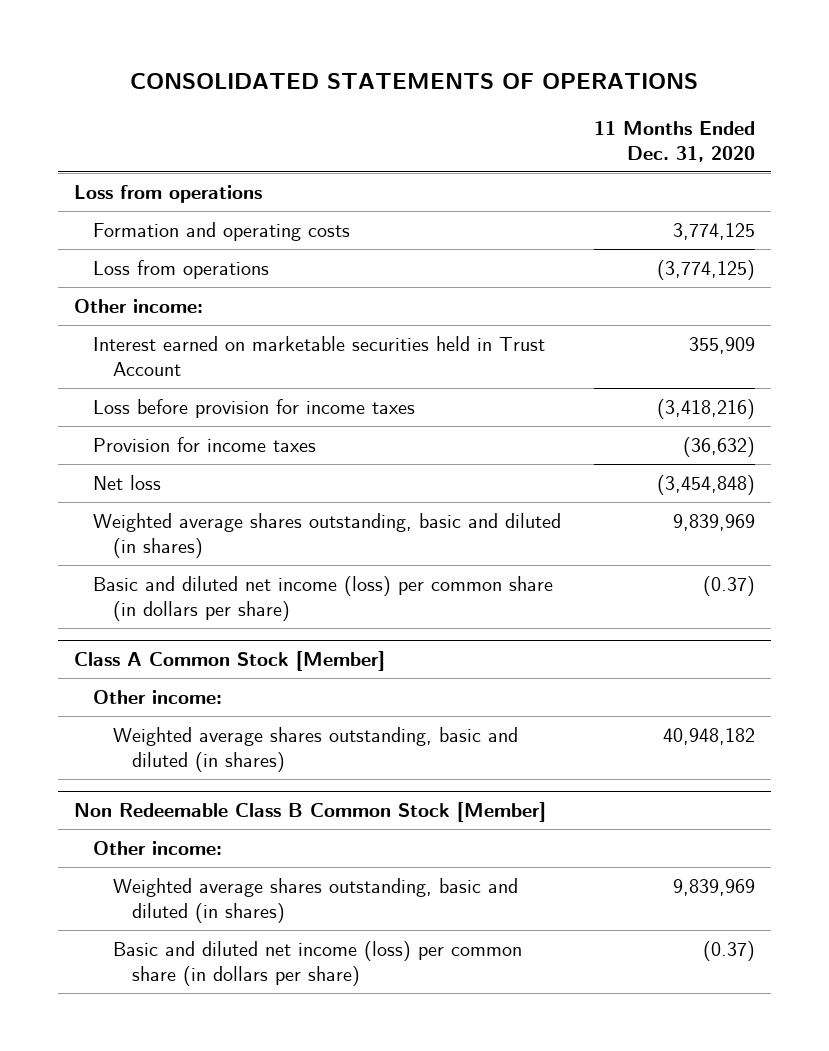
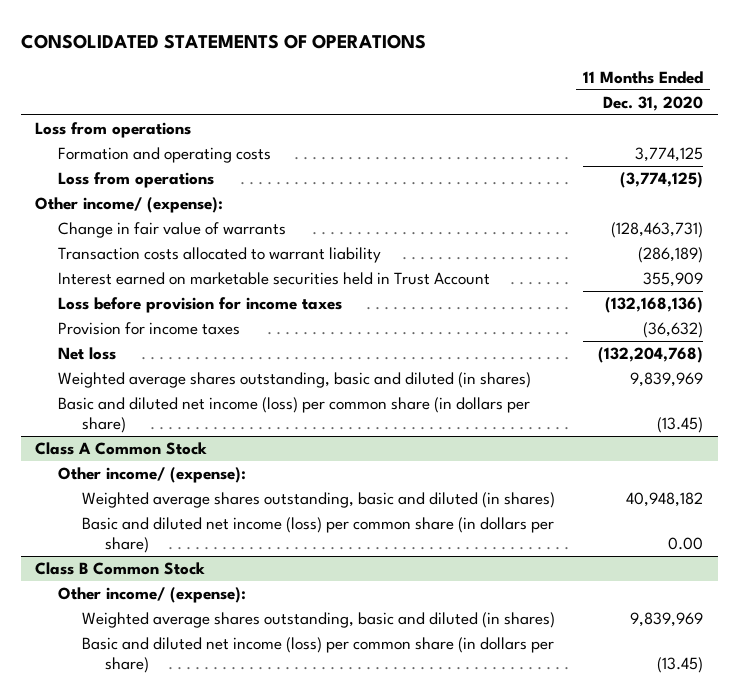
- Other income:
+ Other income/ (expense):
+ Change in fair value of warrants | (128,463,731)
+ Transaction costs allocated to warrant liability | (286,189)
- Loss before provision for income taxes | (3,418,216)
+ Loss before provision for income taxes | (132,168,136)
- Net loss | (3,454,848)
+ Net loss | (132,204,768)
- Basic and diluted net income (loss) per common share (in dollars per share) | (0.37)
- Class A Common Stock [Member]
- Other income:
+ Basic and diluted net income (loss) per common share (in dollars per share) | (13.45)
+ Class A Common Stock
+ Other income/ (expense):
- Non Redeemable Class B Common Stock [Member]
- Other income:
+ Basic and diluted net income (loss) per common share (in dollars per share) | 0.00
+ Class B Common Stock
+ Other income/ (expense):
- Basic and diluted net income (loss) per common share (in dollars per share) | (0.37)
+ Basic and diluted net income (loss) per common share (in dollars per share) | (13.45)

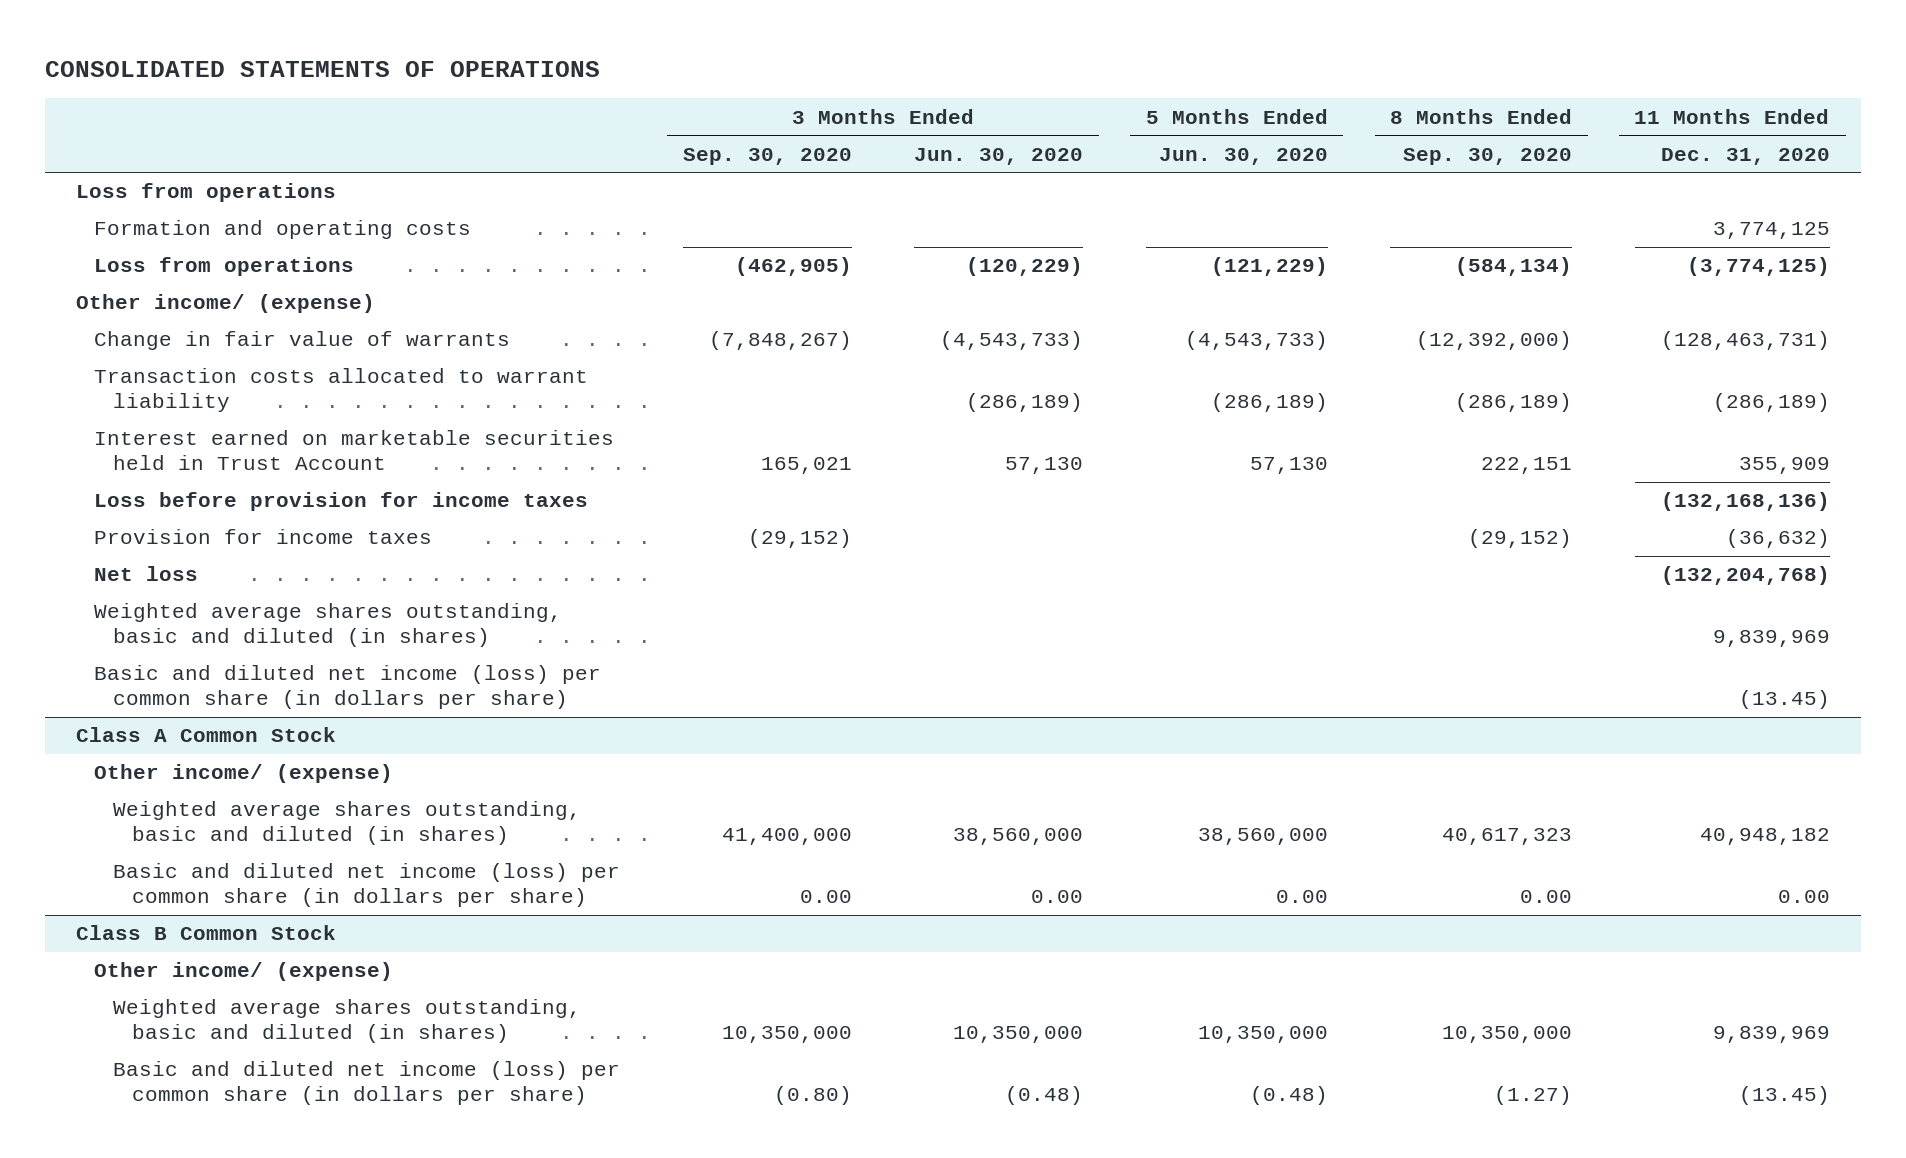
- | 11 Months Ended Dec. 31, 2020
+ | 3 Months Ended Sep. 30, 2020 | 3 Months Ended Jun. 30, 2020 | 5 Months Ended Jun. 30, 2020 | 8 Months Ended Sep. 30, 2020 | 11 Months Ended Dec. 31, 2020
- Other income/ (expense):
+ Other income/ (expense)
@ Class A Common Stock
- Other income/ (expense):
+ Other income/ (expense)
@ Class B Common Stock
- Other income/ (expense):
+ Other income/ (expense)

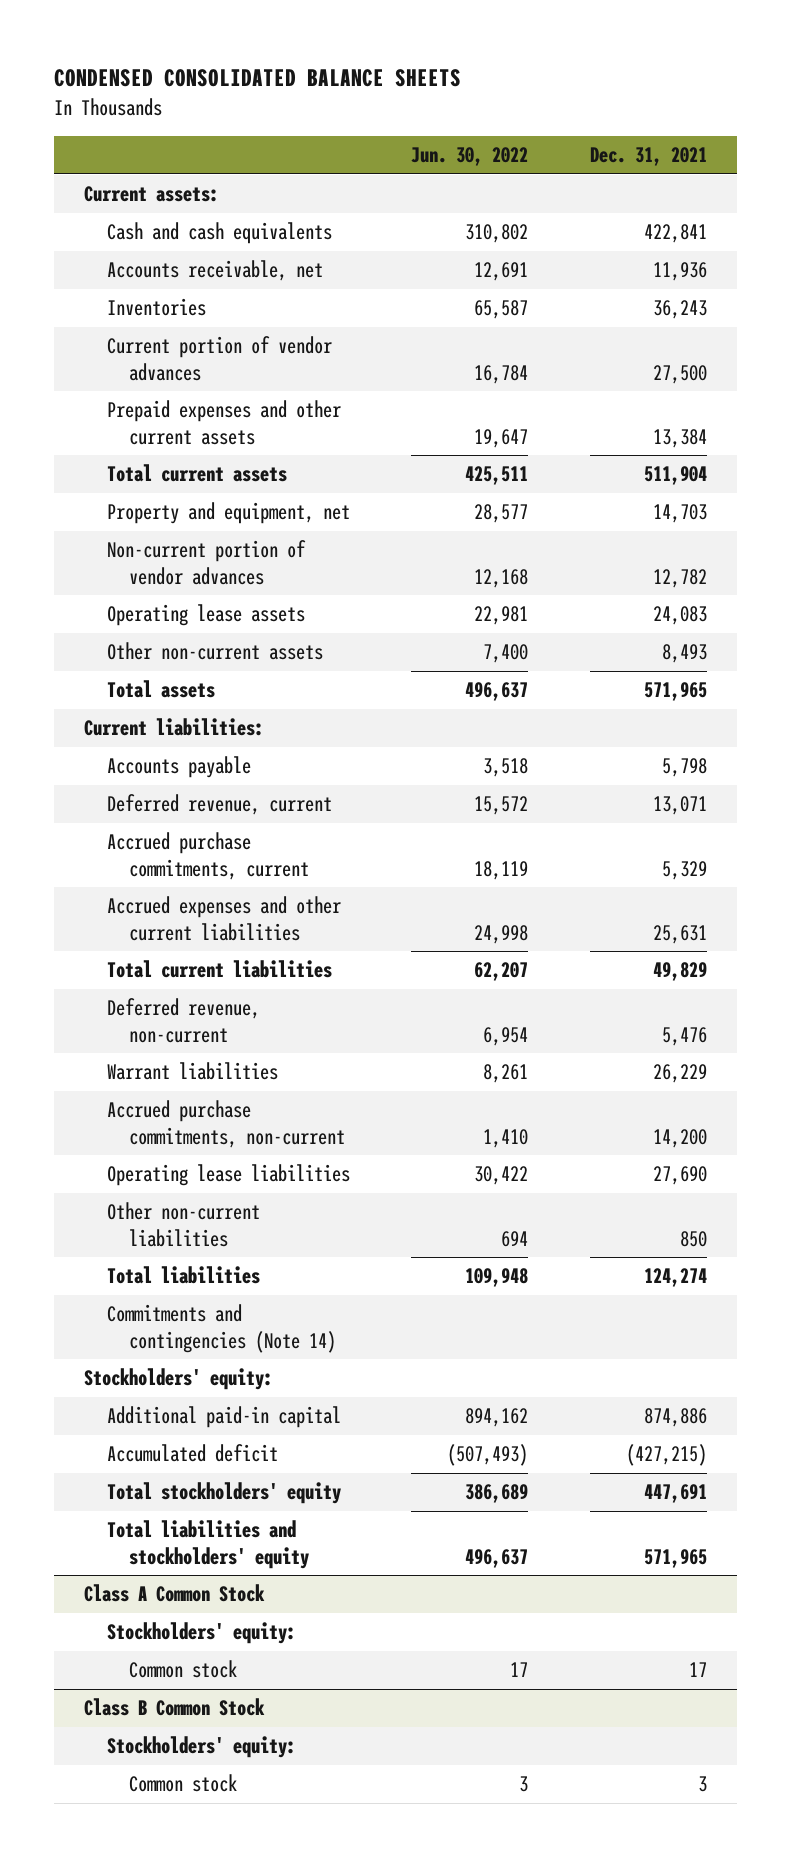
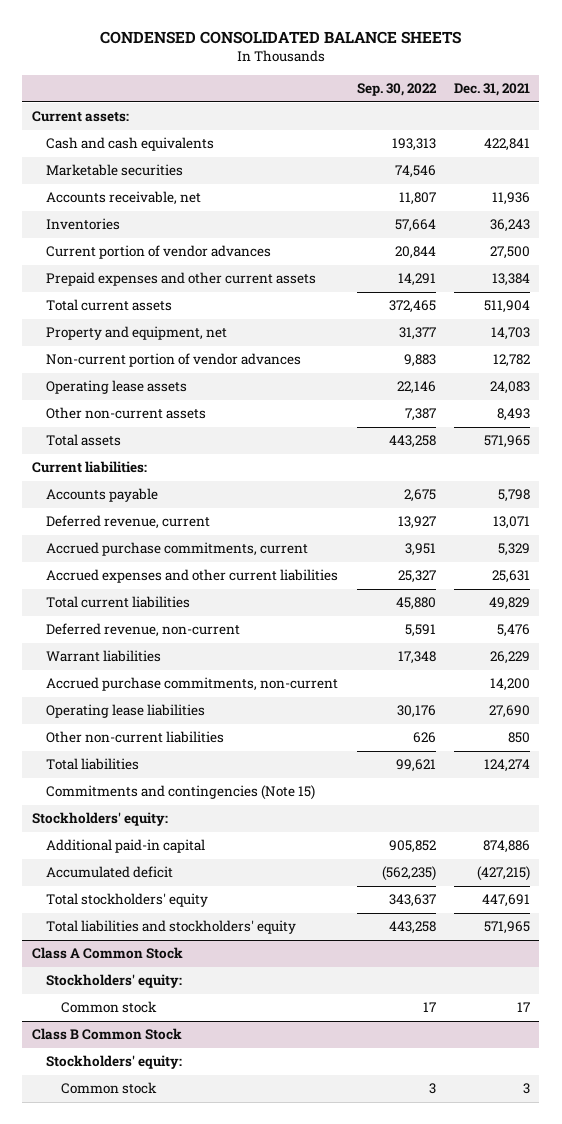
- | Jun. 30, 2022 | Dec. 31, 2021
+ | Sep. 30, 2022 | Dec. 31, 2021
+ Marketable securities | 74,546 |
- Commitments and contingencies (Note 14)
+ Commitments and contingencies (Note 15)

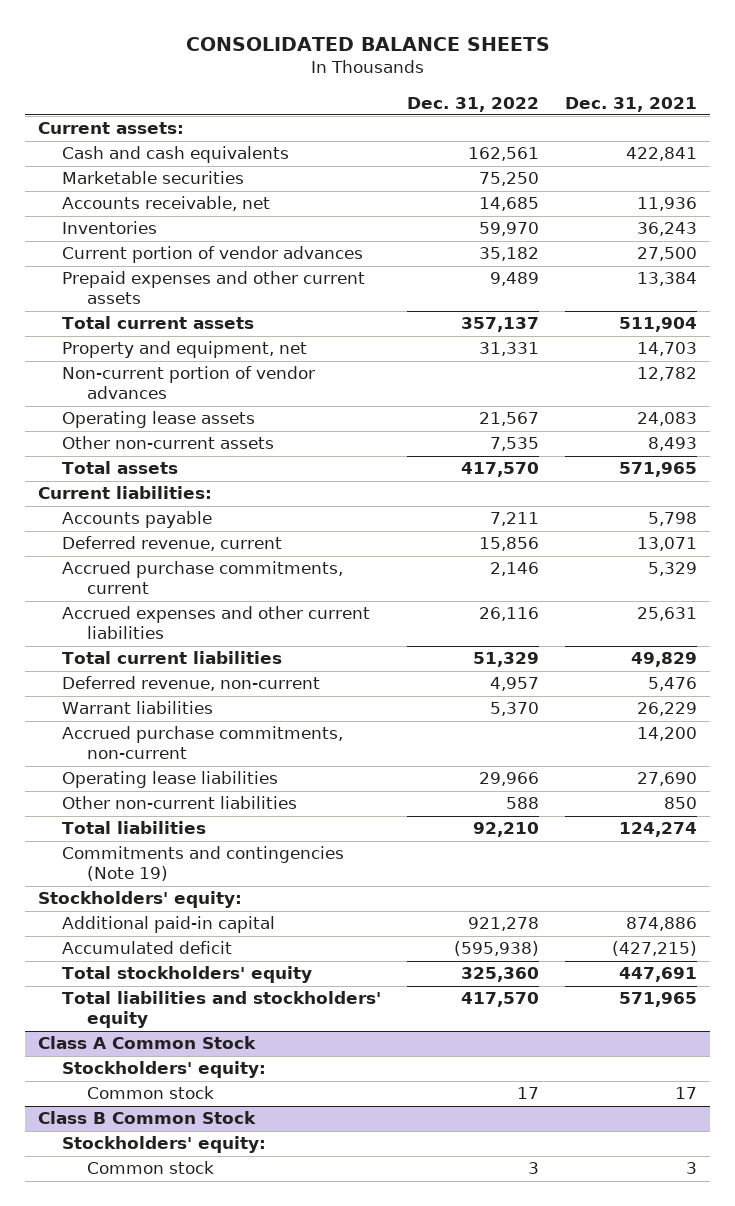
- CONDENSED CONSOLIDATED BALANCE SHEETS
+ CONSOLIDATED BALANCE SHEETS
- | Sep. 30, 2022 | Dec. 31, 2021
+ | Dec. 31, 2022 | Dec. 31, 2021
- Commitments and contingencies (Note 15)
+ Commitments and contingencies (Note 19)

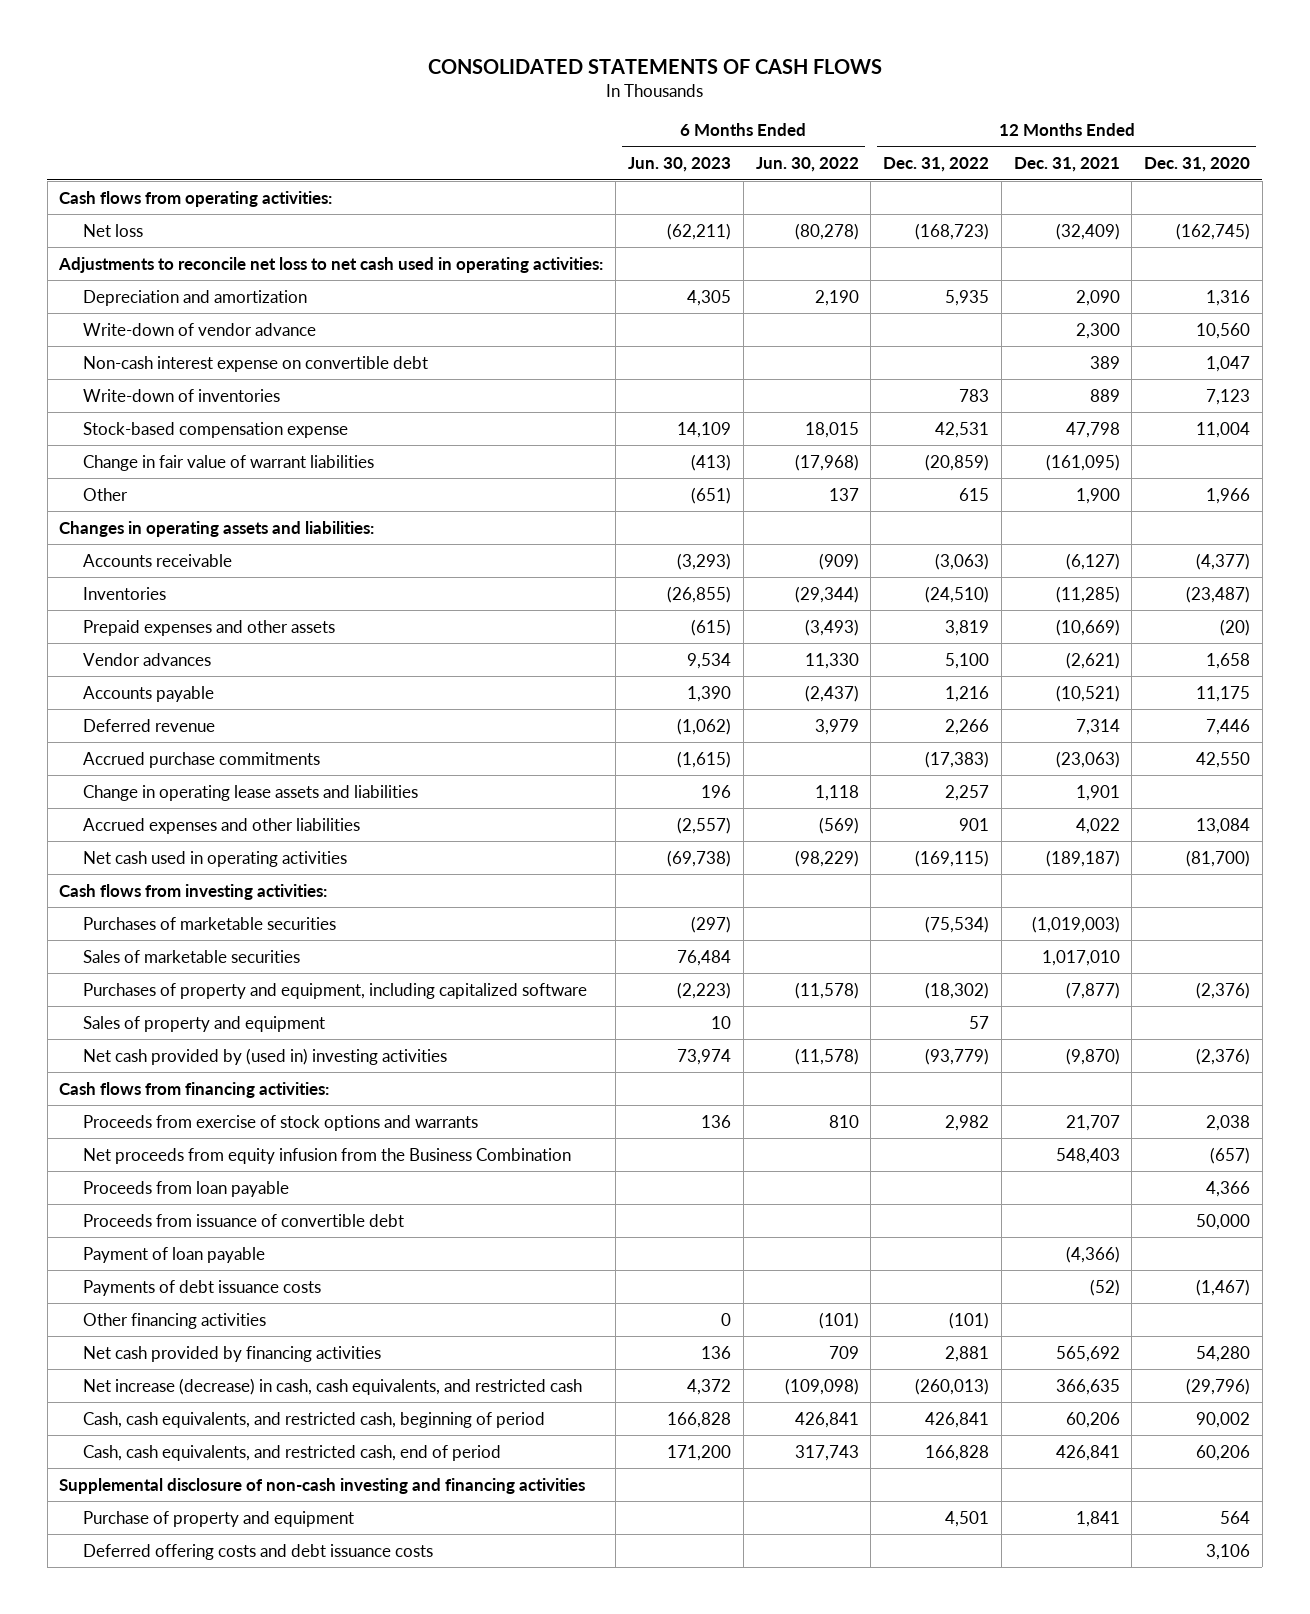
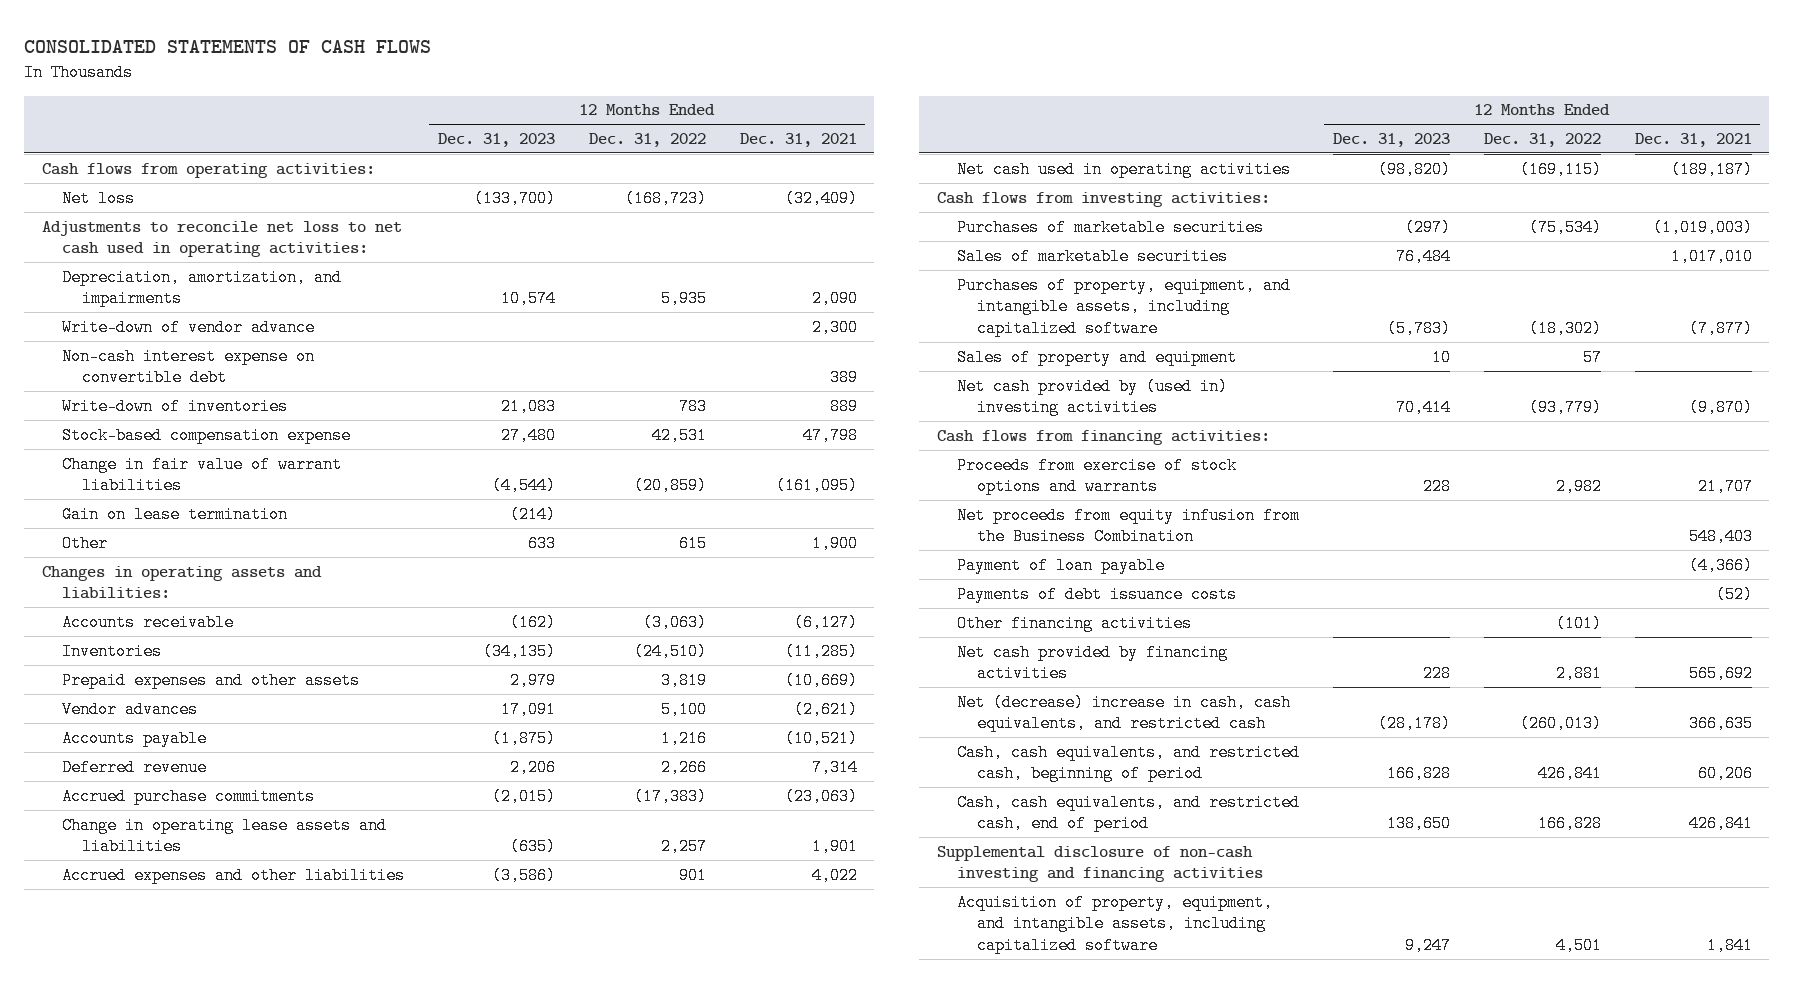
- | 6 Months Ended Jun. 30, 2023 | 6 Months Ended Jun. 30, 2022 | 12 Months Ended Dec. 31, 2022 | 12 Months Ended Dec. 31, 2021 | 12 Months Ended Dec. 31, 2020
+ | 12 Months Ended Dec. 31, 2023 | 12 Months Ended Dec. 31, 2022 | 12 Months Ended Dec. 31, 2021
- Depreciation and amortization | 4,305 | 2,190 | 5,935 | 2,090 | 1,316
+ Depreciation, amortization, and impairments | 10,574 | 5,935 | 2,090
+ Gain on lease termination | (214) | |
- Purchases of property and equipment, including capitalized software | (2,223) | (11,578) | (18,302) | (7,877) | (2,376)
+ Purchases of property, equipment, and intangible assets, including capitalized software | (5,783) | (18,302) | (7,877)
- Proceeds from loan payable | | | | | 4,366
- Proceeds from issuance of convertible debt | | | | | 50,000
- Net increase (decrease) in cash, cash equivalents, and restricted cash | 4,372 | (109,098) | (260,013) | 366,635 | (29,796)
+ Net (decrease) increase in cash, cash equivalents, and restricted cash | (28,178) | (260,013) | 366,635
- Purchase of property and equipment | | | 4,501 | 1,841 | 564
- Deferred offering costs and debt issuance costs | | | | | 3,106
+ Acquisition of property, equipment, and intangible assets, including capitalized software | 9,247 | 4,501 | 1,841

